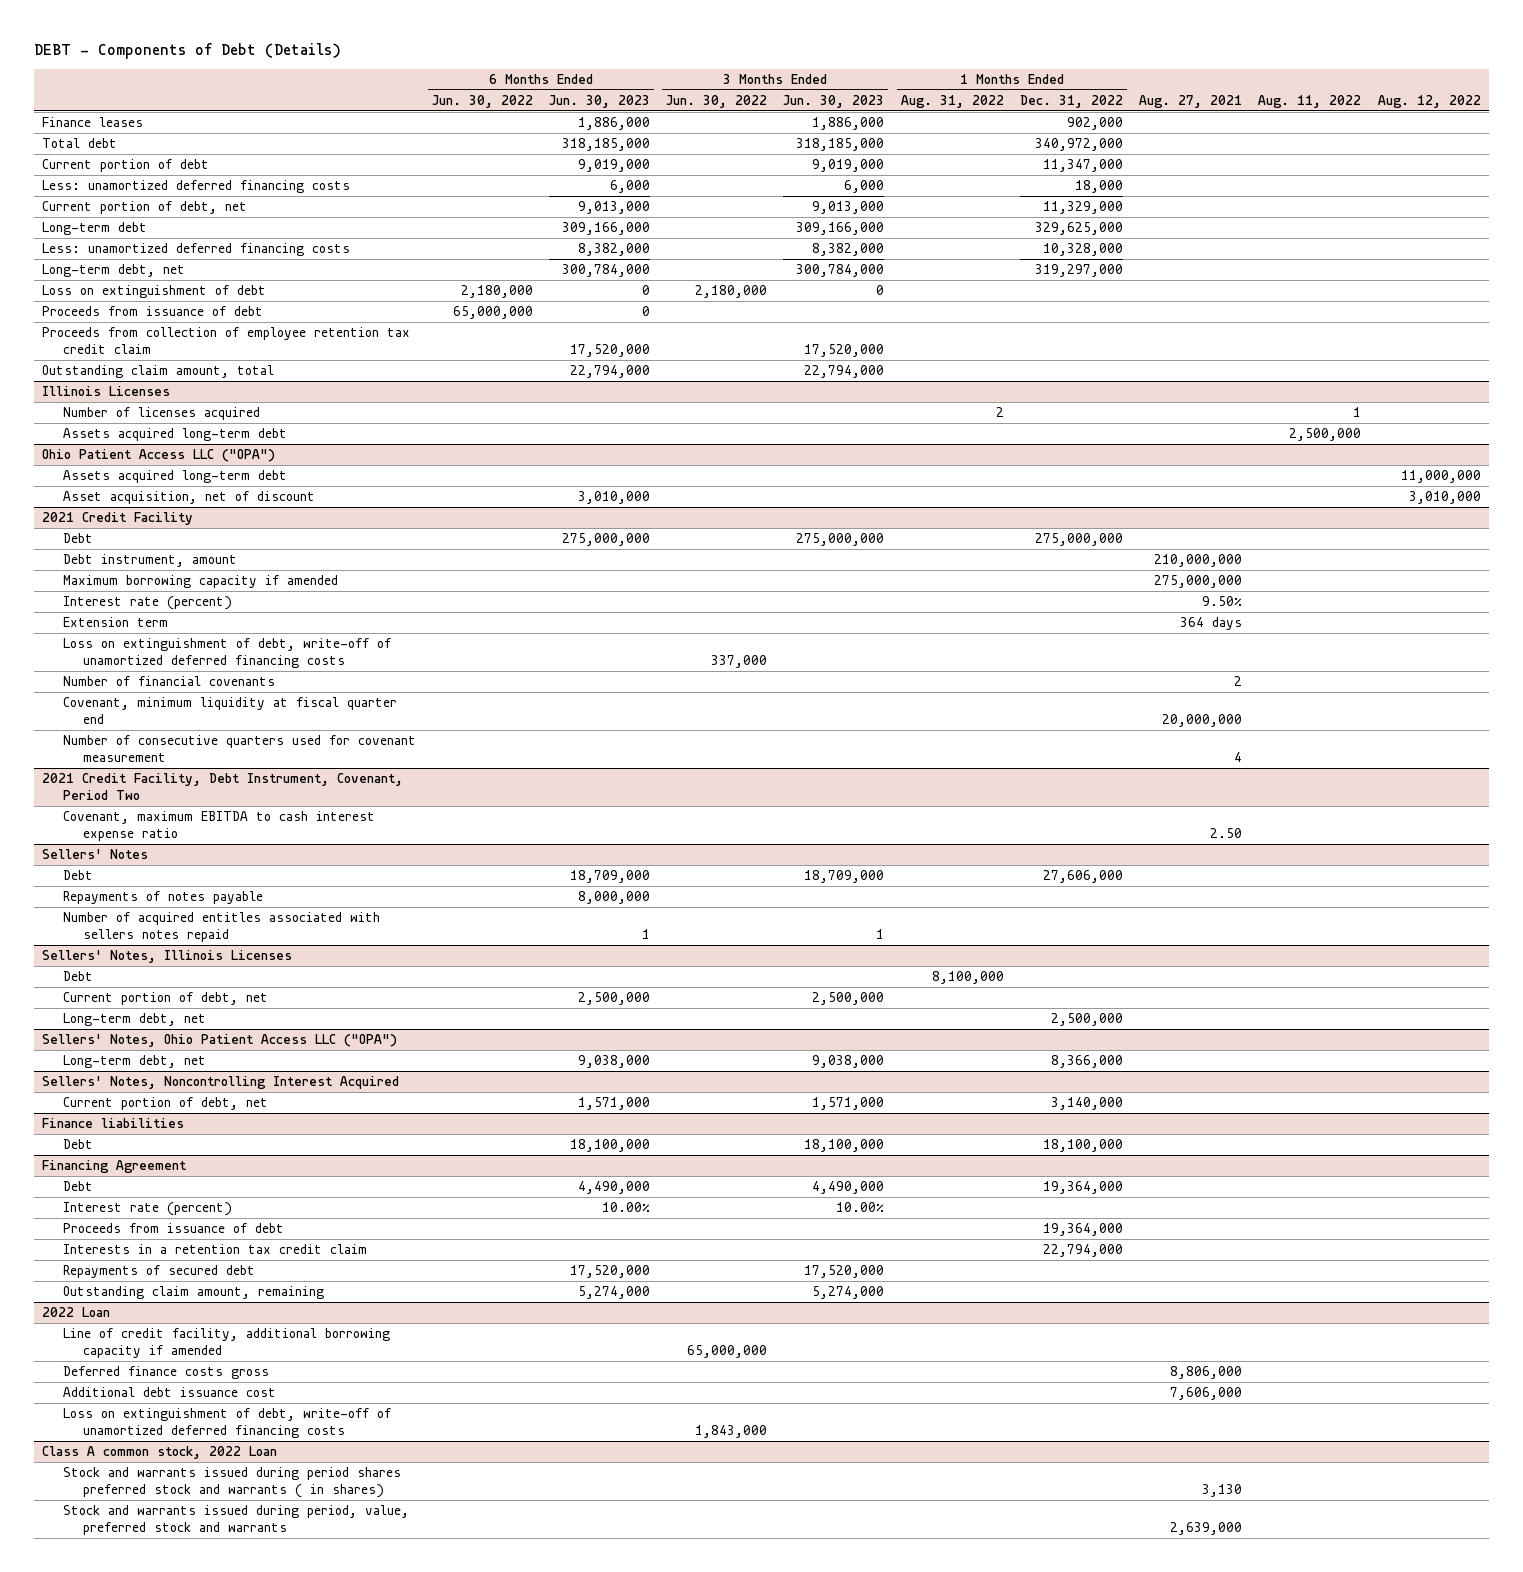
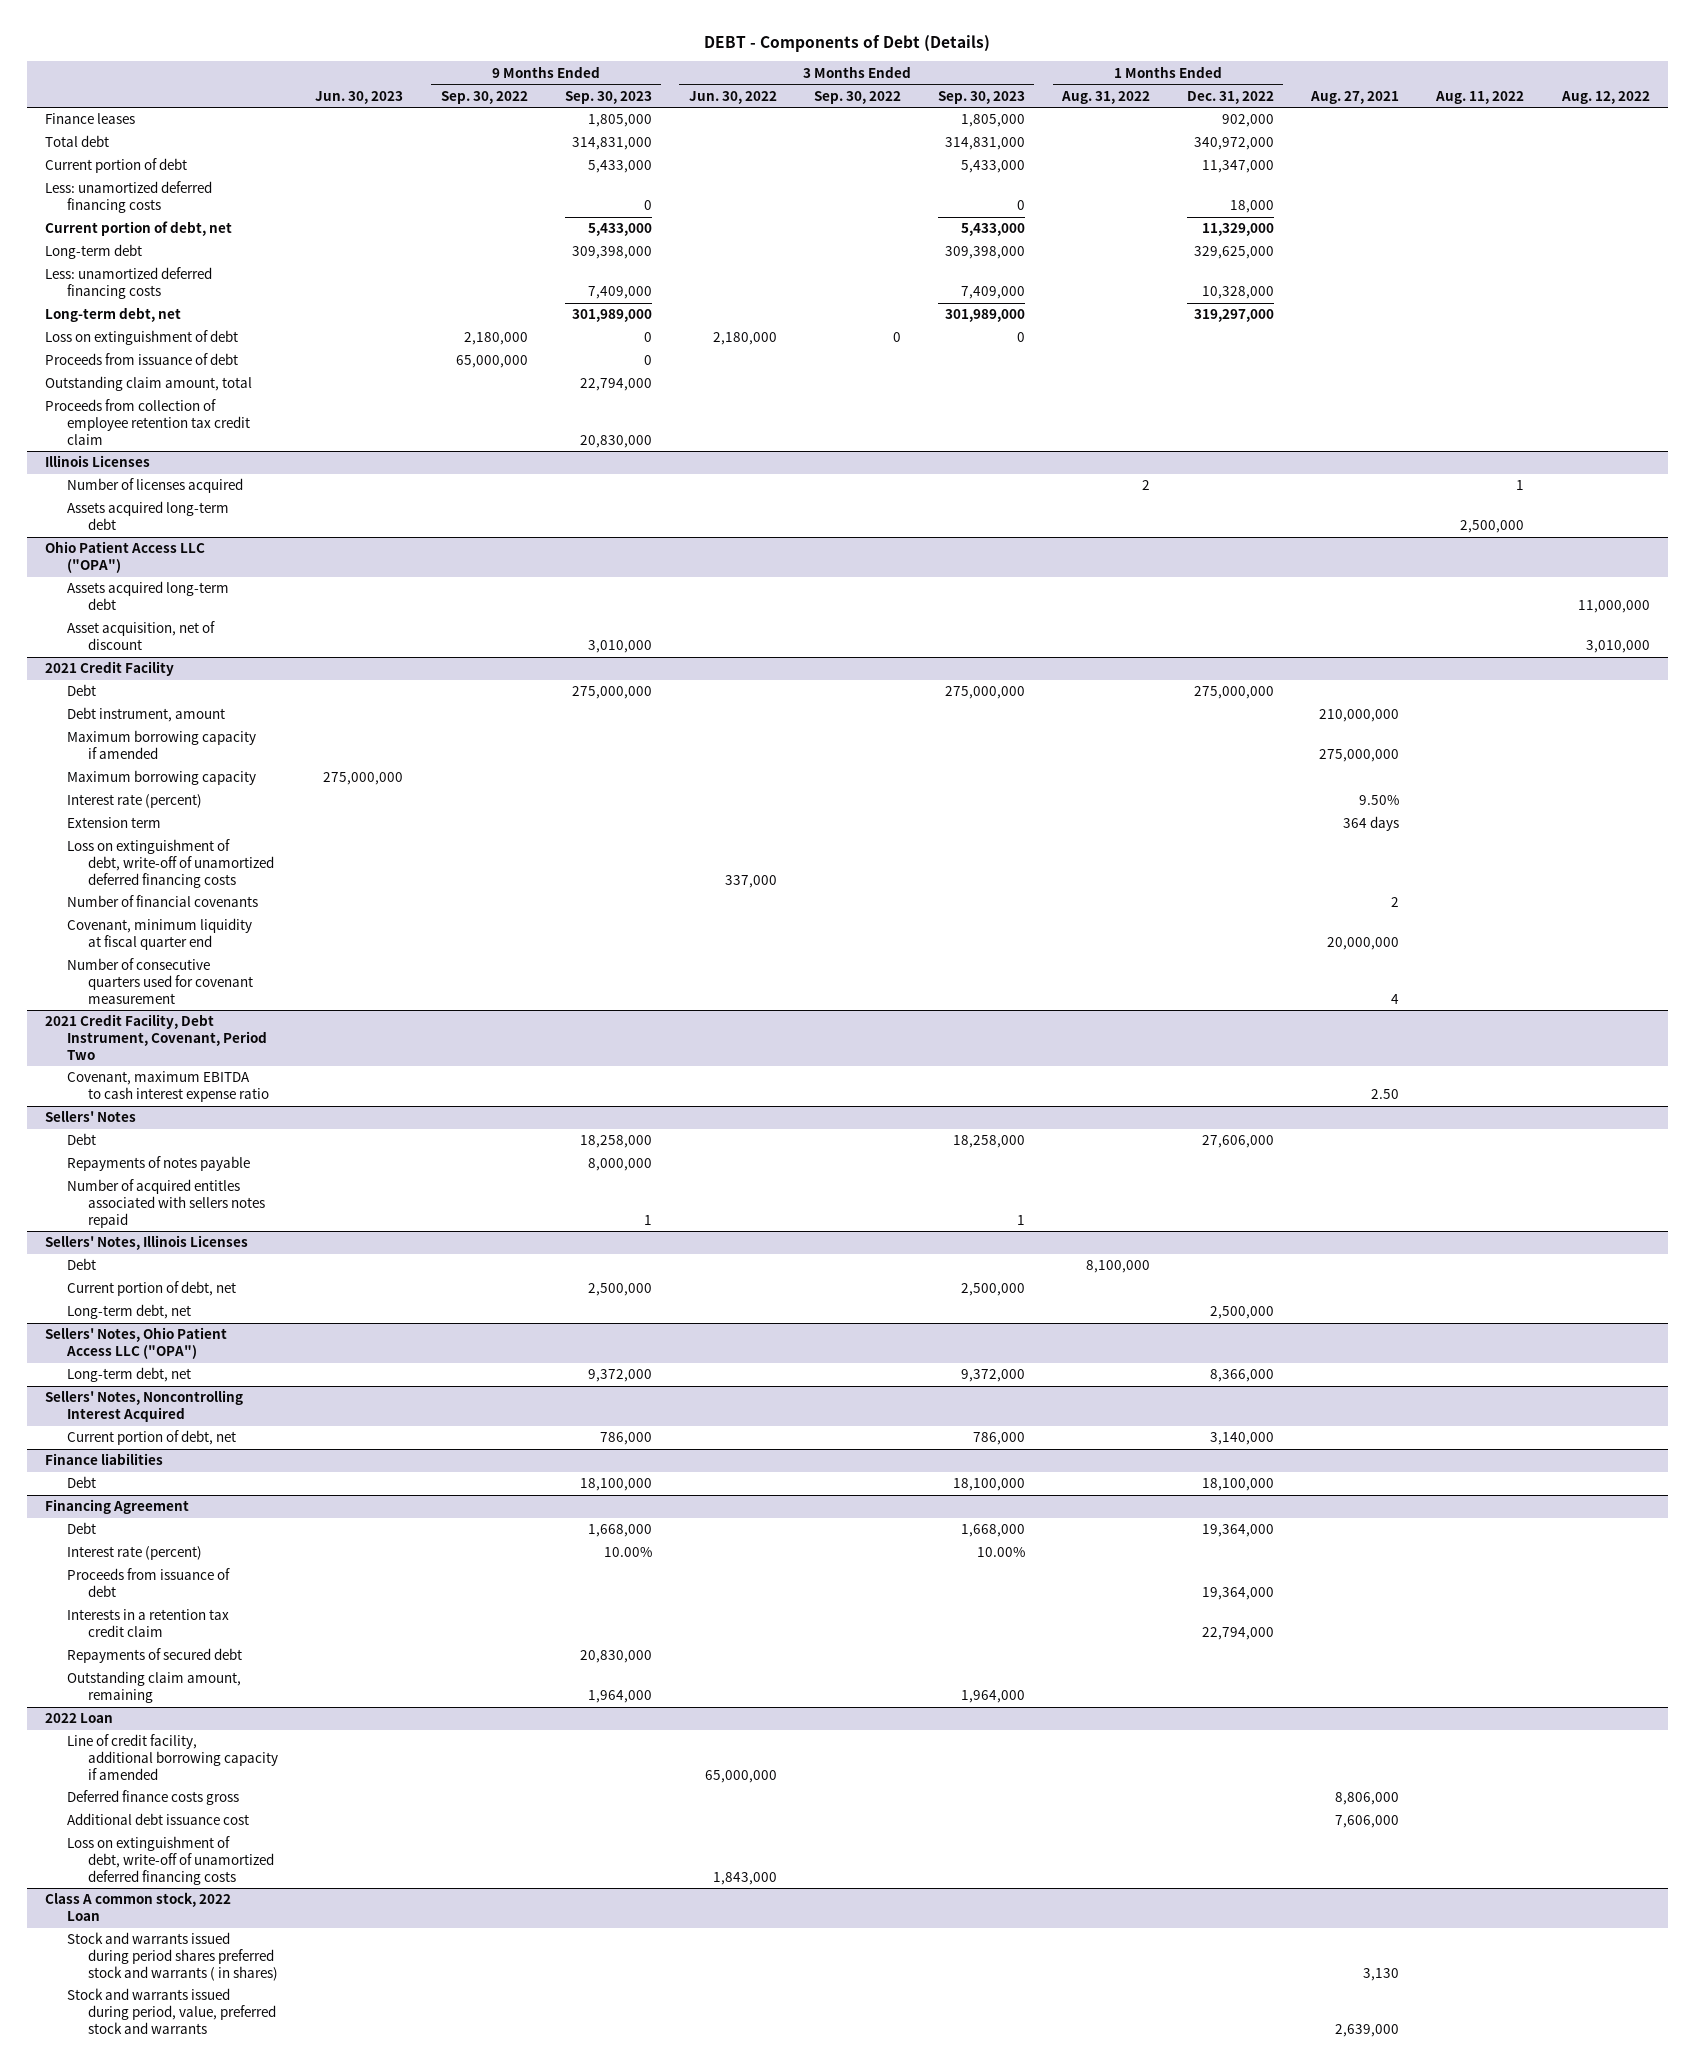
- | 6 Months Ended Jun. 30, 2022 | 6 Months Ended Jun. 30, 2023 | 3 Months Ended Jun. 30, 2022 | 3 Months Ended Jun. 30, 2023 | 1 Months Ended Aug. 31, 2022 | 1 Months Ended Dec. 31, 2022 | Aug. 27, 2021 | Aug. 11, 2022 | Aug. 12, 2022
+ | Jun. 30, 2023 | 9 Months Ended Sep. 30, 2022 | 9 Months Ended Sep. 30, 2023 | 3 Months Ended Jun. 30, 2022 | 3 Months Ended Sep. 30, 2022 | 3 Months Ended Sep. 30, 2023 | 1 Months Ended Aug. 31, 2022 | 1 Months Ended Dec. 31, 2022 | Aug. 27, 2021 | Aug. 11, 2022 | Aug. 12, 2022
moved down: Proceeds from collection of employee retention tax credit claim | | | 20,830,000 | | | | | | | |
@ 2021 Credit Facility
+ Maximum borrowing capacity | 275,000,000 | | | | | | | | | |

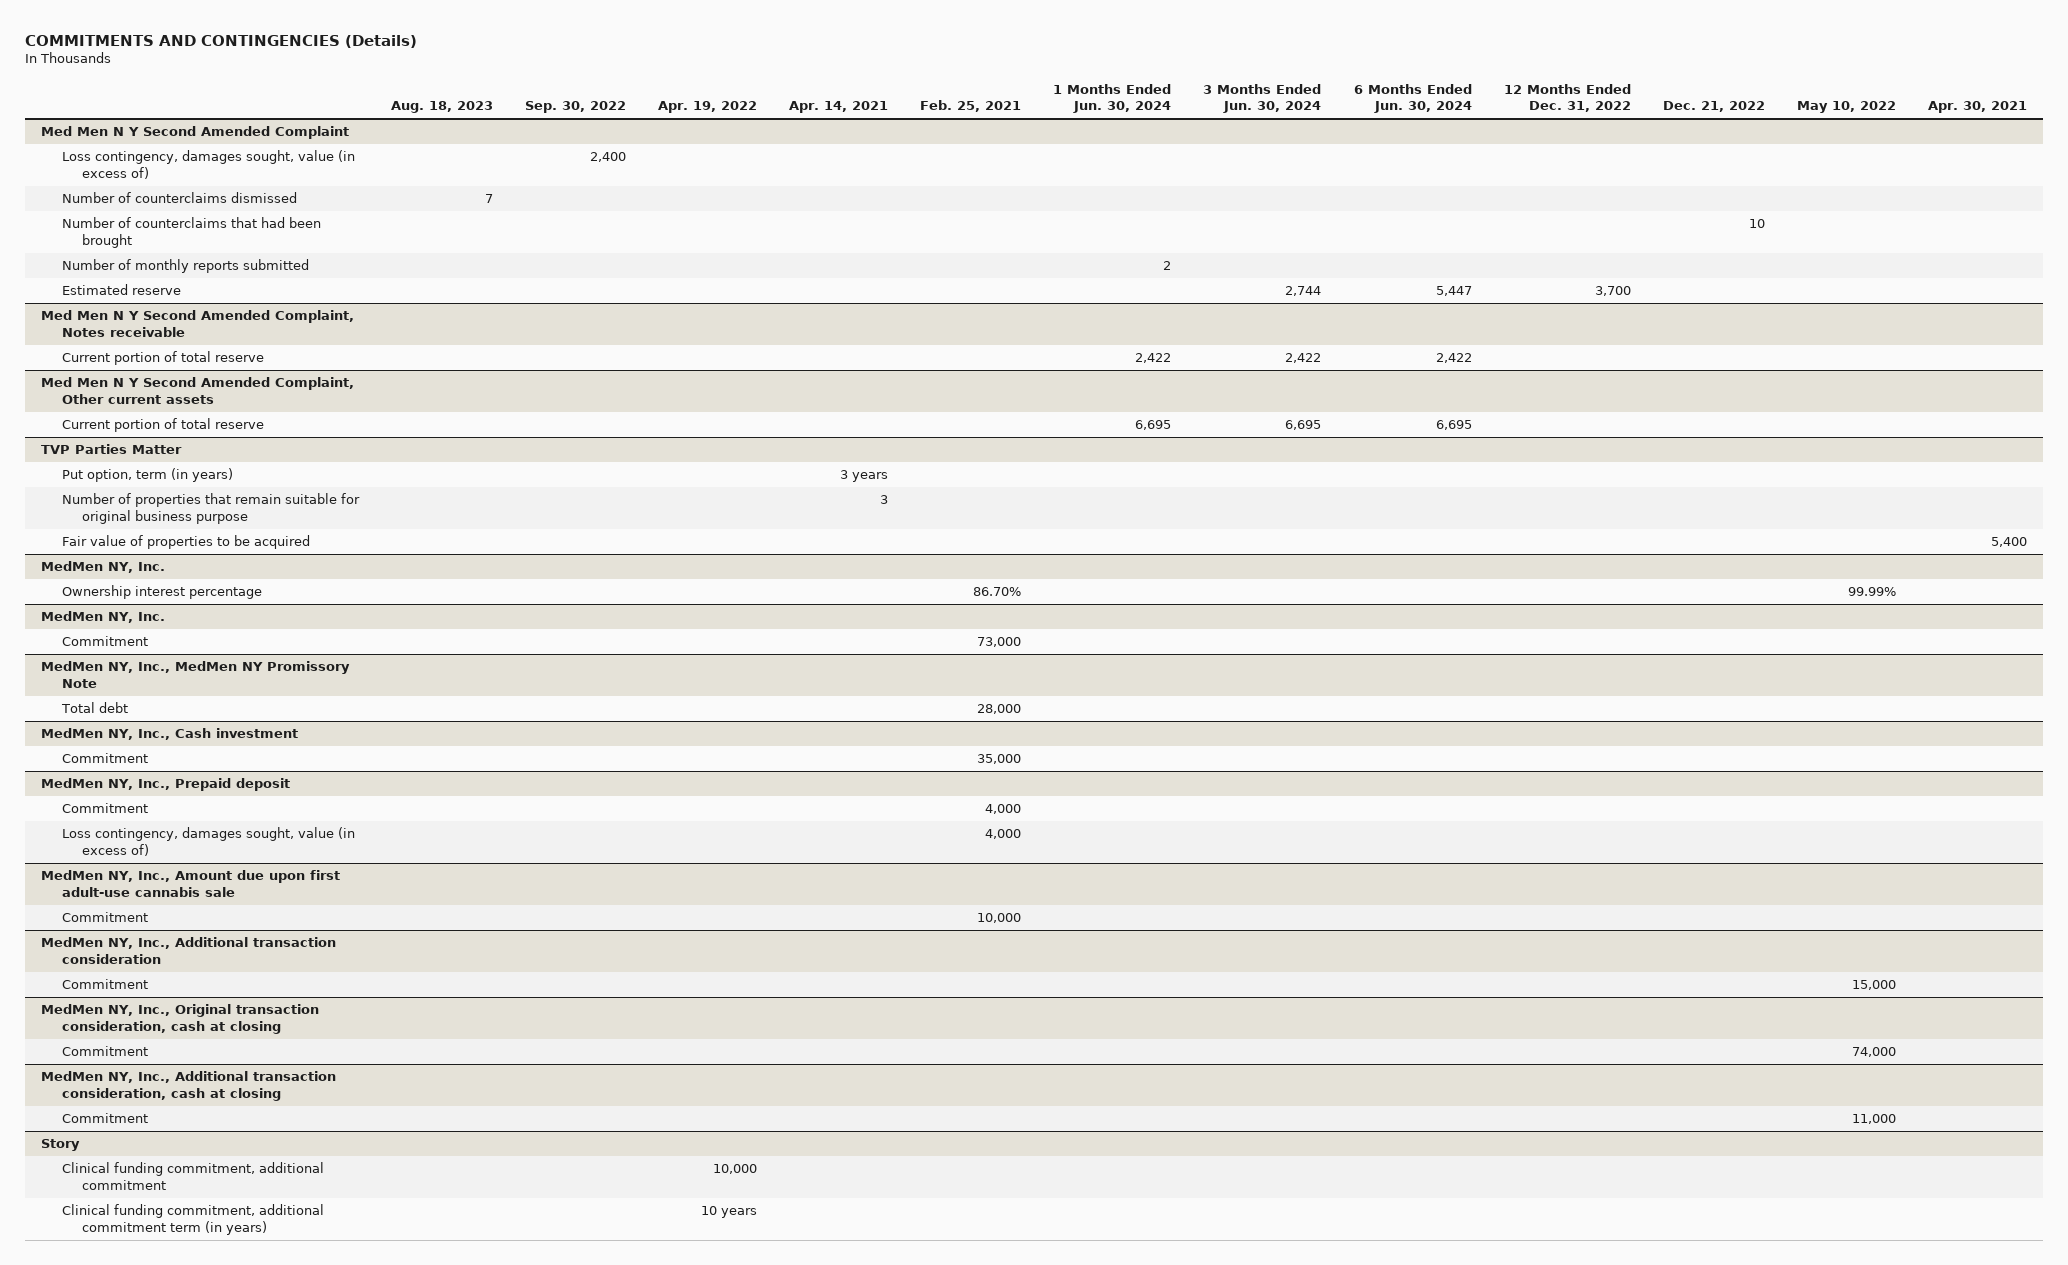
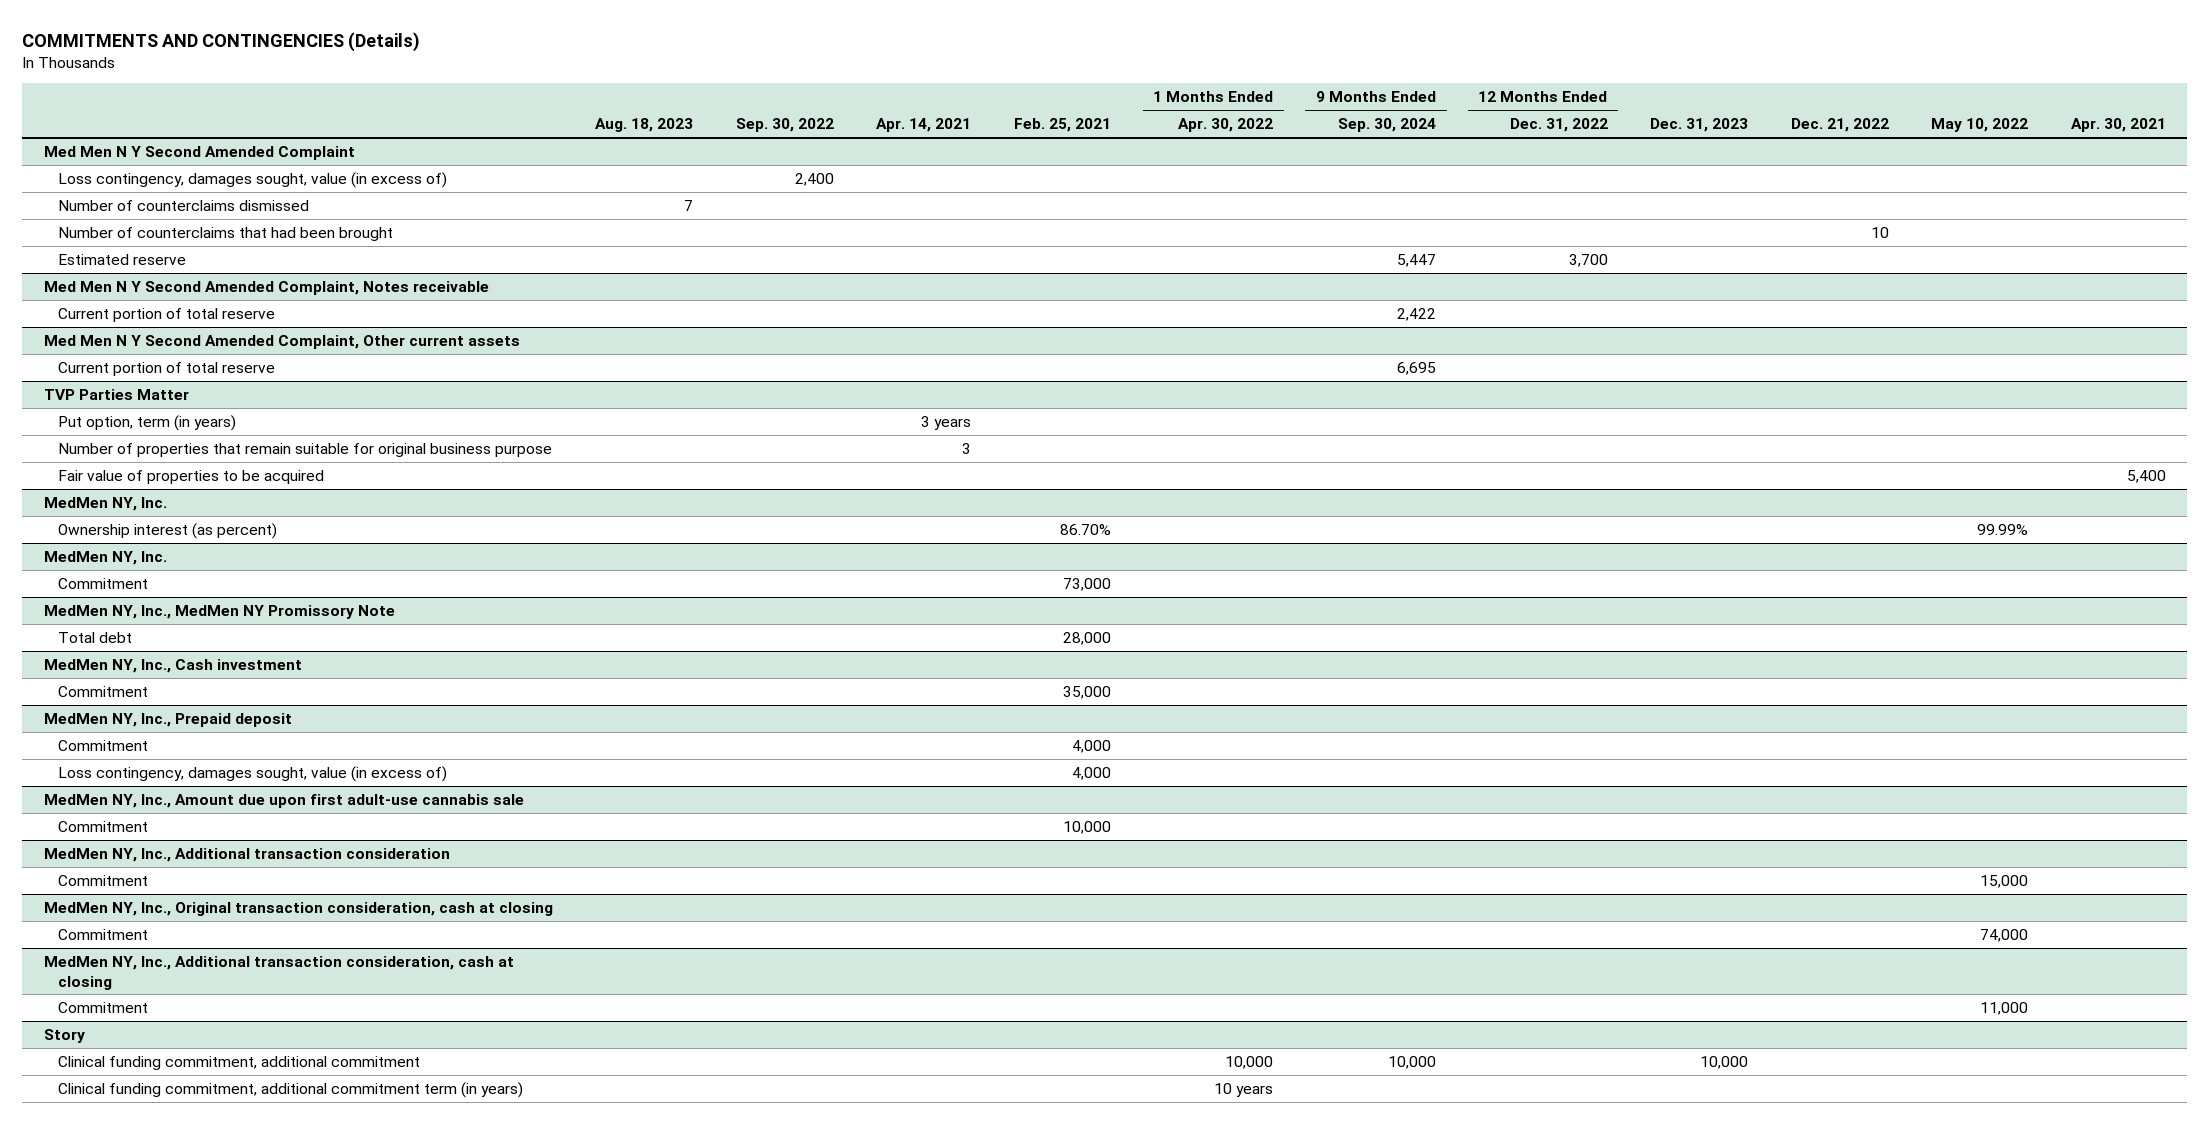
- | Aug. 18, 2023 | Sep. 30, 2022 | Apr. 19, 2022 | Apr. 14, 2021 | Feb. 25, 2021 | 1 Months Ended Jun. 30, 2024 | 3 Months Ended Jun. 30, 2024 | 6 Months Ended Jun. 30, 2024 | 12 Months Ended Dec. 31, 2022 | Dec. 21, 2022 | May 10, 2022 | Apr. 30, 2021
+ | Aug. 18, 2023 | Sep. 30, 2022 | Apr. 14, 2021 | Feb. 25, 2021 | 1 Months Ended Apr. 30, 2022 | 9 Months Ended Sep. 30, 2024 | 12 Months Ended Dec. 31, 2022 | Dec. 31, 2023 | Dec. 21, 2022 | May 10, 2022 | Apr. 30, 2021
@ Med Men N Y Second Amended Complaint
- Number of monthly reports submitted | | | | | | 2 | | | | | |
@ MedMen NY, Inc.
- Ownership interest percentage | | | | | 86.70% | | | | | | 99.99% |
+ Ownership interest (as percent) | | | | 86.70% | | | | | | 99.99% |

